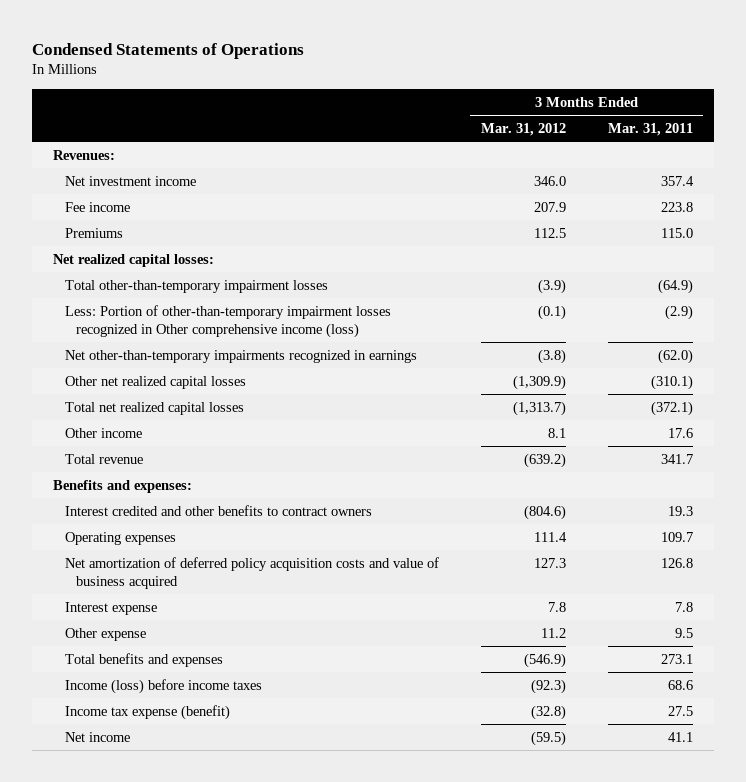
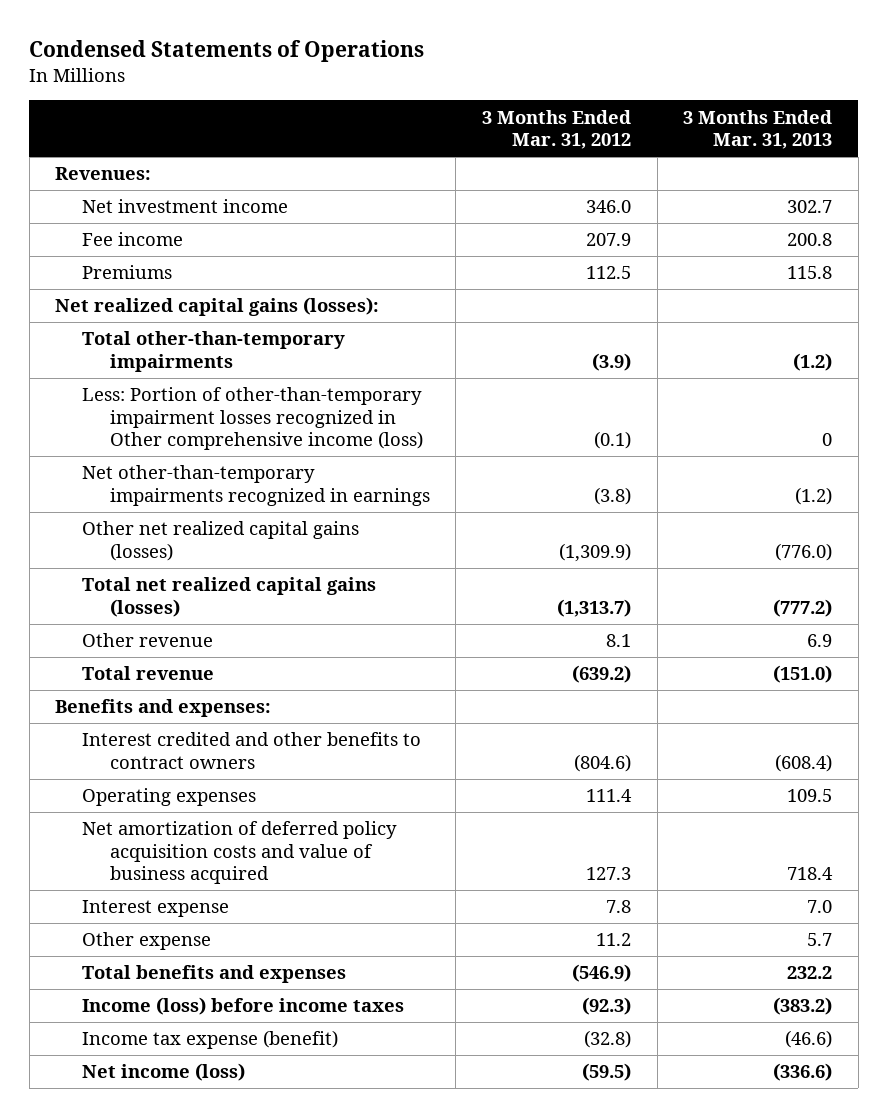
- | 3 Months Ended Mar. 31, 2012 | 3 Months Ended Mar. 31, 2011
+ | 3 Months Ended Mar. 31, 2012 | 3 Months Ended Mar. 31, 2013
- Net realized capital losses:
- Total other-than-temporary impairment losses | (3.9) | (64.9)
+ Net realized capital gains (losses):
+ Total other-than-temporary impairments | (3.9) | (1.2)
- Other net realized capital losses | (1,309.9) | (310.1)
- Total net realized capital losses | (1,313.7) | (372.1)
- Other income | 8.1 | 17.6
+ Other net realized capital gains (losses) | (1,309.9) | (776.0)
+ Total net realized capital gains (losses) | (1,313.7) | (777.2)
+ Other revenue | 8.1 | 6.9
- Net income | (59.5) | 41.1
+ Net income (loss) | (59.5) | (336.6)

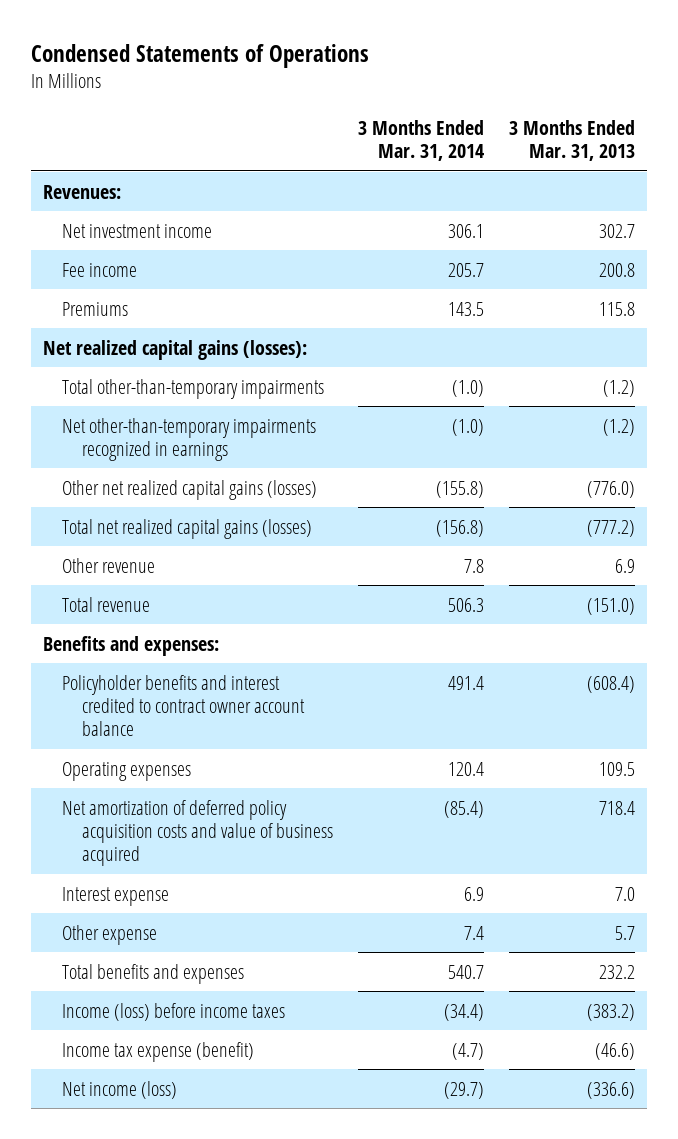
- | 3 Months Ended Mar. 31, 2012 | 3 Months Ended Mar. 31, 2013
+ | 3 Months Ended Mar. 31, 2014 | 3 Months Ended Mar. 31, 2013
- Less: Portion of other-than-temporary impairment losses recognized in Other comprehensive income (loss) | (0.1) | 0
- Interest credited and other benefits to contract owners | (804.6) | (608.4)
+ Policyholder benefits and interest credited to contract owner account balance | 491.4 | (608.4)

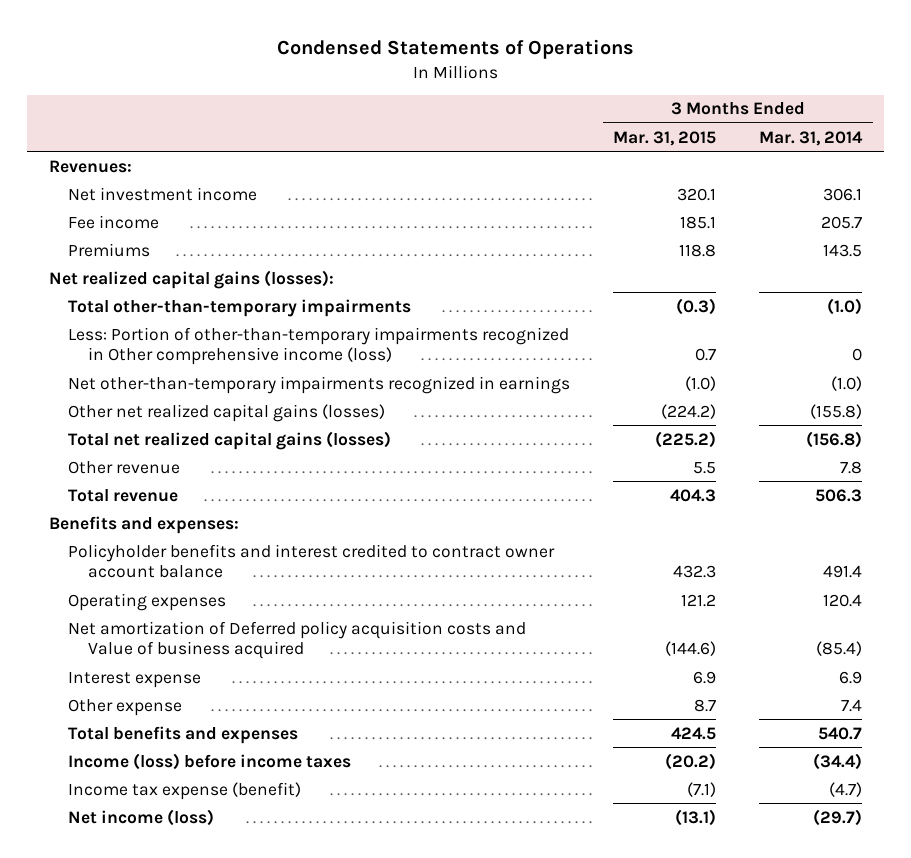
- | 3 Months Ended Mar. 31, 2014 | 3 Months Ended Mar. 31, 2013
+ | 3 Months Ended Mar. 31, 2015 | 3 Months Ended Mar. 31, 2014
+ Less: Portion of other-than-temporary impairments recognized in Other comprehensive income (loss) | 0.7 | 0
- Net amortization of deferred policy acquisition costs and value of business acquired | (85.4) | 718.4
+ Net amortization of Deferred policy acquisition costs and Value of business acquired | (144.6) | (85.4)

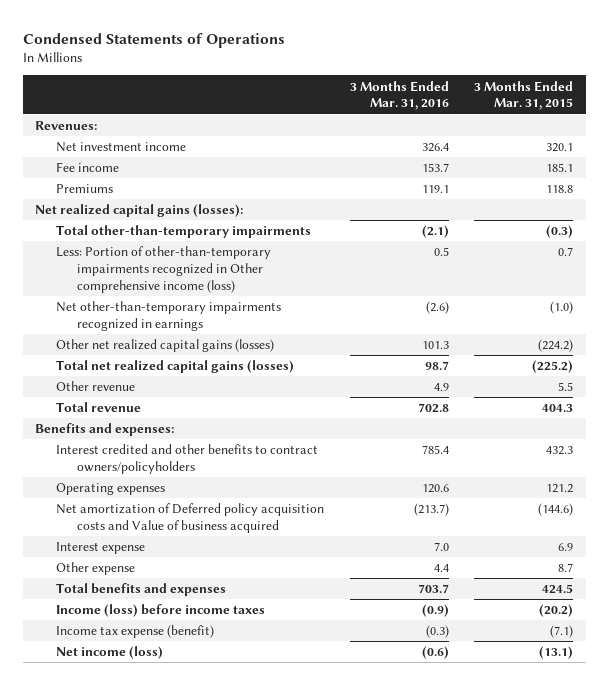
- | 3 Months Ended Mar. 31, 2015 | 3 Months Ended Mar. 31, 2014
+ | 3 Months Ended Mar. 31, 2016 | 3 Months Ended Mar. 31, 2015
- Policyholder benefits and interest credited to contract owner account balance | 432.3 | 491.4
+ Interest credited and other benefits to contract owners/policyholders | 785.4 | 432.3

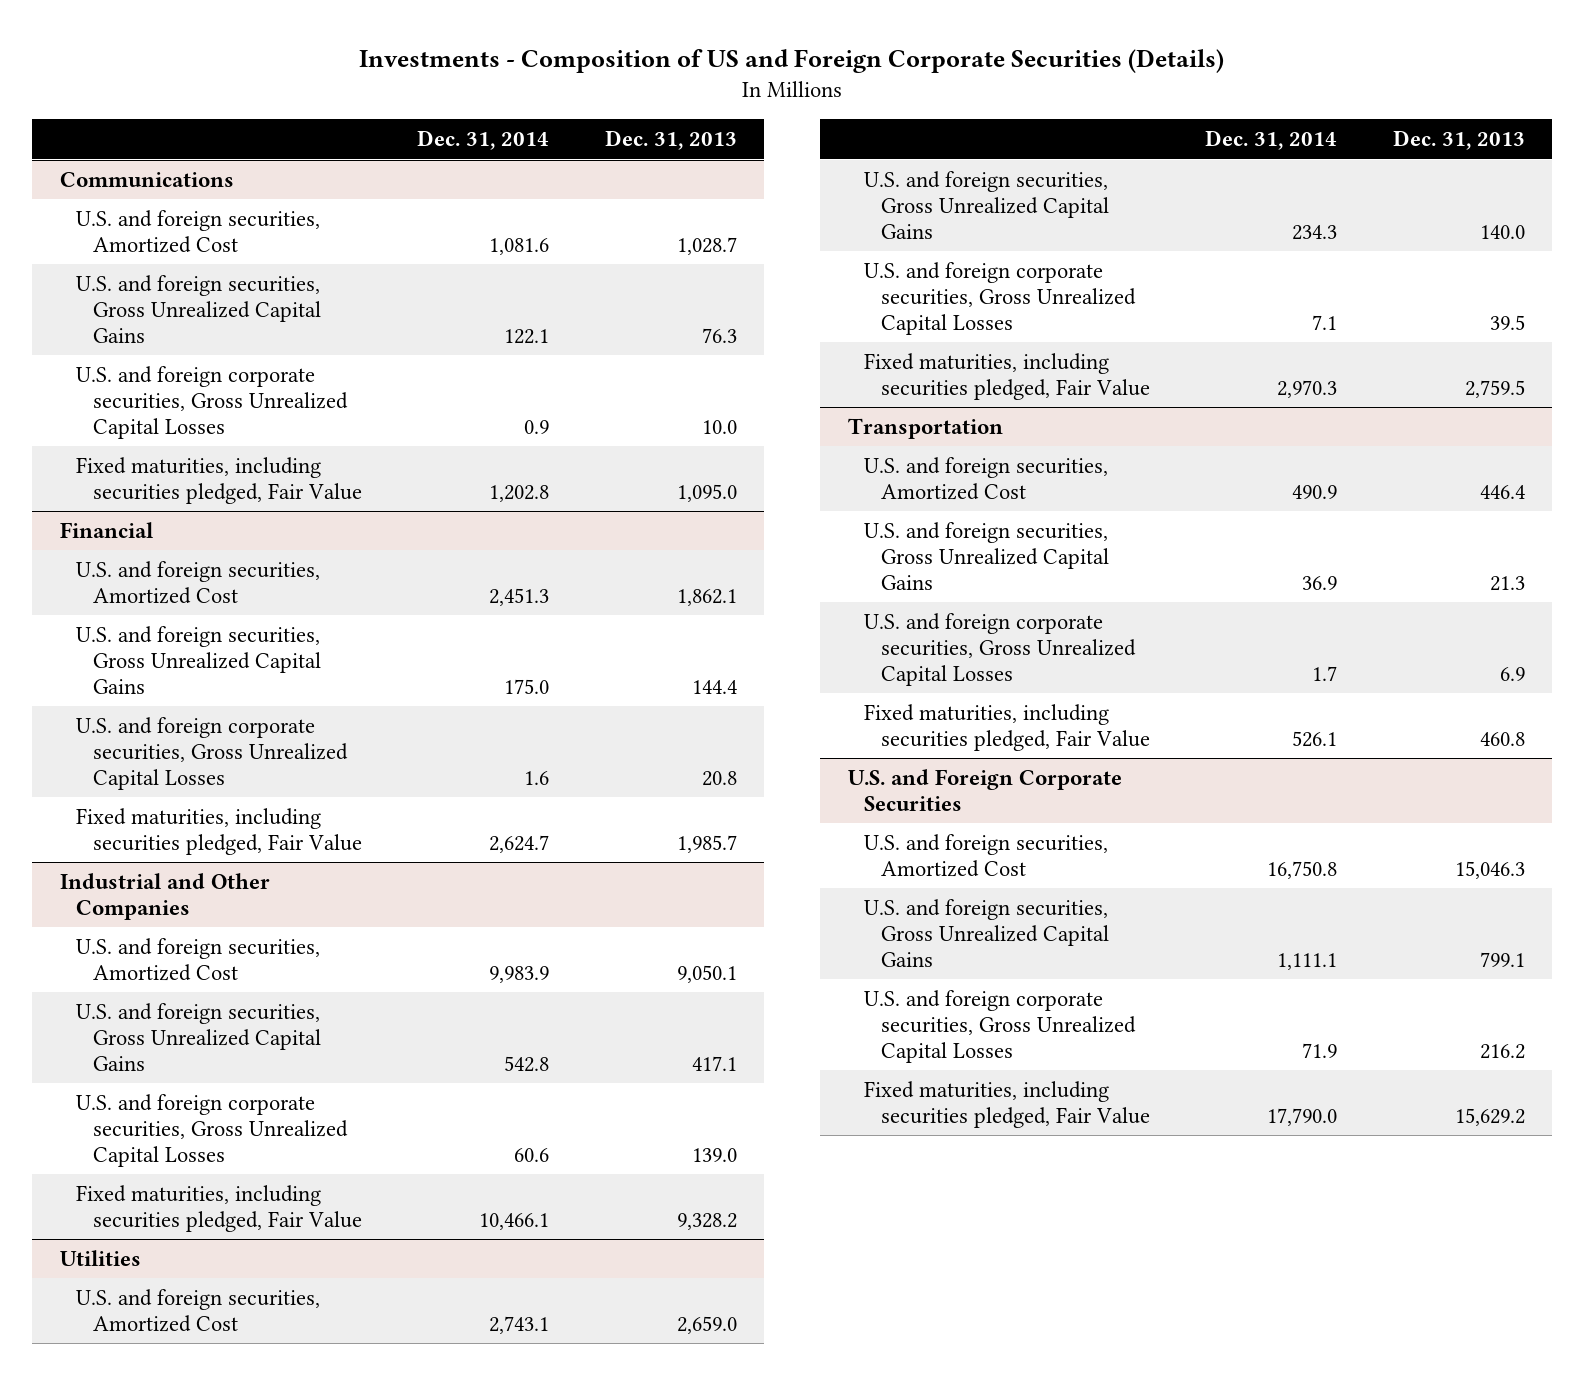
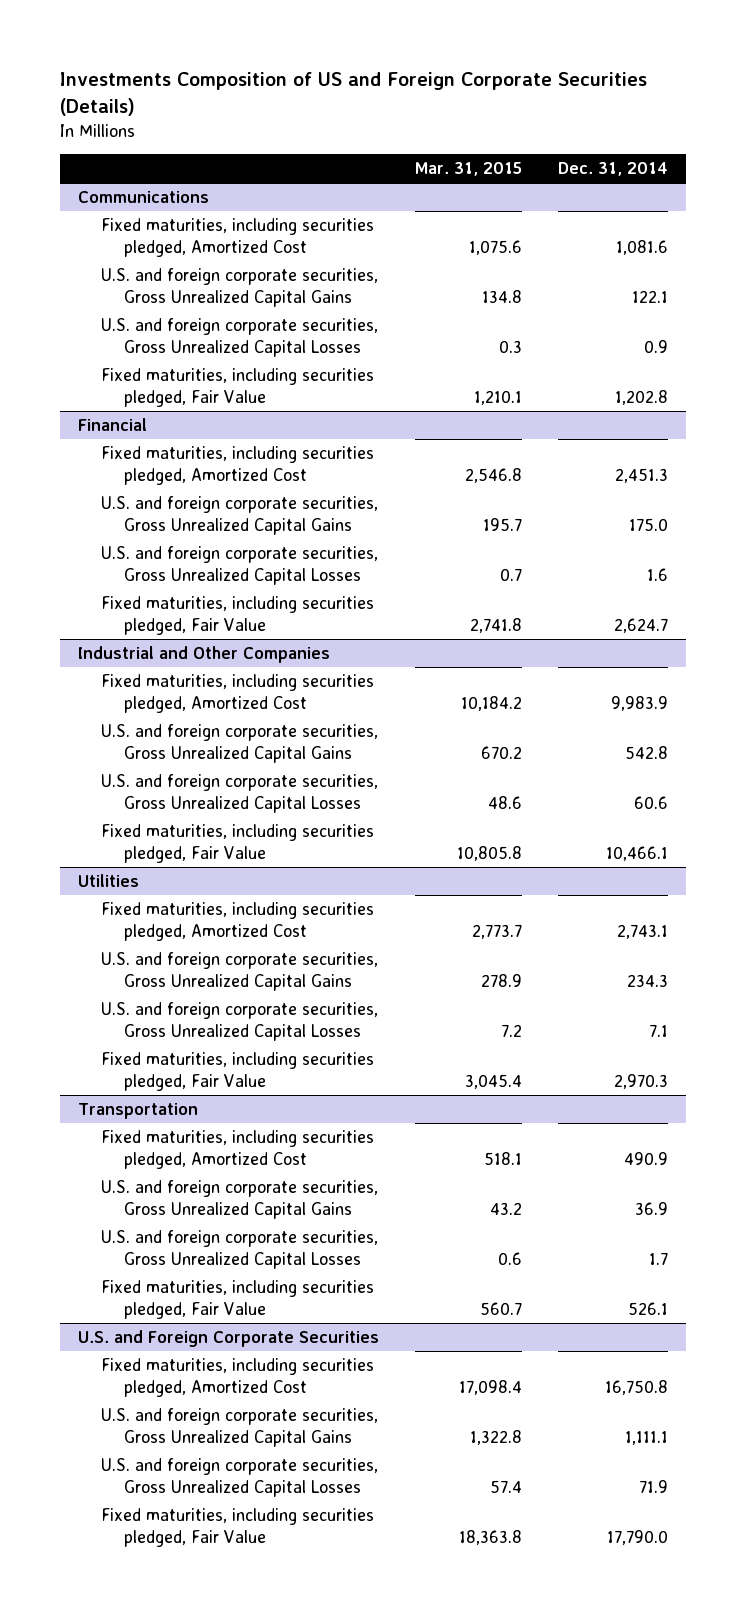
- Investments - Composition of US and Foreign Corporate Securities (Details)
+ Investments Composition of US and Foreign Corporate Securities (Details)
- | Dec. 31, 2014 | Dec. 31, 2013
+ | Mar. 31, 2015 | Dec. 31, 2014
@ Communications
- U.S. and foreign securities, Amortized Cost | 1,081.6 | 1,028.7
- U.S. and foreign securities, Gross Unrealized Capital Gains | 122.1 | 76.3
+ Fixed maturities, including securities pledged, Amortized Cost | 1,075.6 | 1,081.6
+ U.S. and foreign corporate securities, Gross Unrealized Capital Gains | 134.8 | 122.1
@ Financial
- U.S. and foreign securities, Amortized Cost | 2,451.3 | 1,862.1
- U.S. and foreign securities, Gross Unrealized Capital Gains | 175.0 | 144.4
+ Fixed maturities, including securities pledged, Amortized Cost | 2,546.8 | 2,451.3
+ U.S. and foreign corporate securities, Gross Unrealized Capital Gains | 195.7 | 175.0
@ Industrial and Other Companies
- U.S. and foreign securities, Amortized Cost | 9,983.9 | 9,050.1
- U.S. and foreign securities, Gross Unrealized Capital Gains | 542.8 | 417.1
+ Fixed maturities, including securities pledged, Amortized Cost | 10,184.2 | 9,983.9
+ U.S. and foreign corporate securities, Gross Unrealized Capital Gains | 670.2 | 542.8
@ Utilities
- U.S. and foreign securities, Amortized Cost | 2,743.1 | 2,659.0
- U.S. and foreign securities, Gross Unrealized Capital Gains | 234.3 | 140.0
+ Fixed maturities, including securities pledged, Amortized Cost | 2,773.7 | 2,743.1
+ U.S. and foreign corporate securities, Gross Unrealized Capital Gains | 278.9 | 234.3
@ Transportation
- U.S. and foreign securities, Amortized Cost | 490.9 | 446.4
- U.S. and foreign securities, Gross Unrealized Capital Gains | 36.9 | 21.3
+ Fixed maturities, including securities pledged, Amortized Cost | 518.1 | 490.9
+ U.S. and foreign corporate securities, Gross Unrealized Capital Gains | 43.2 | 36.9
@ U.S. and Foreign Corporate Securities
- U.S. and foreign securities, Amortized Cost | 16,750.8 | 15,046.3
- U.S. and foreign securities, Gross Unrealized Capital Gains | 1,111.1 | 799.1
+ Fixed maturities, including securities pledged, Amortized Cost | 17,098.4 | 16,750.8
+ U.S. and foreign corporate securities, Gross Unrealized Capital Gains | 1,322.8 | 1,111.1

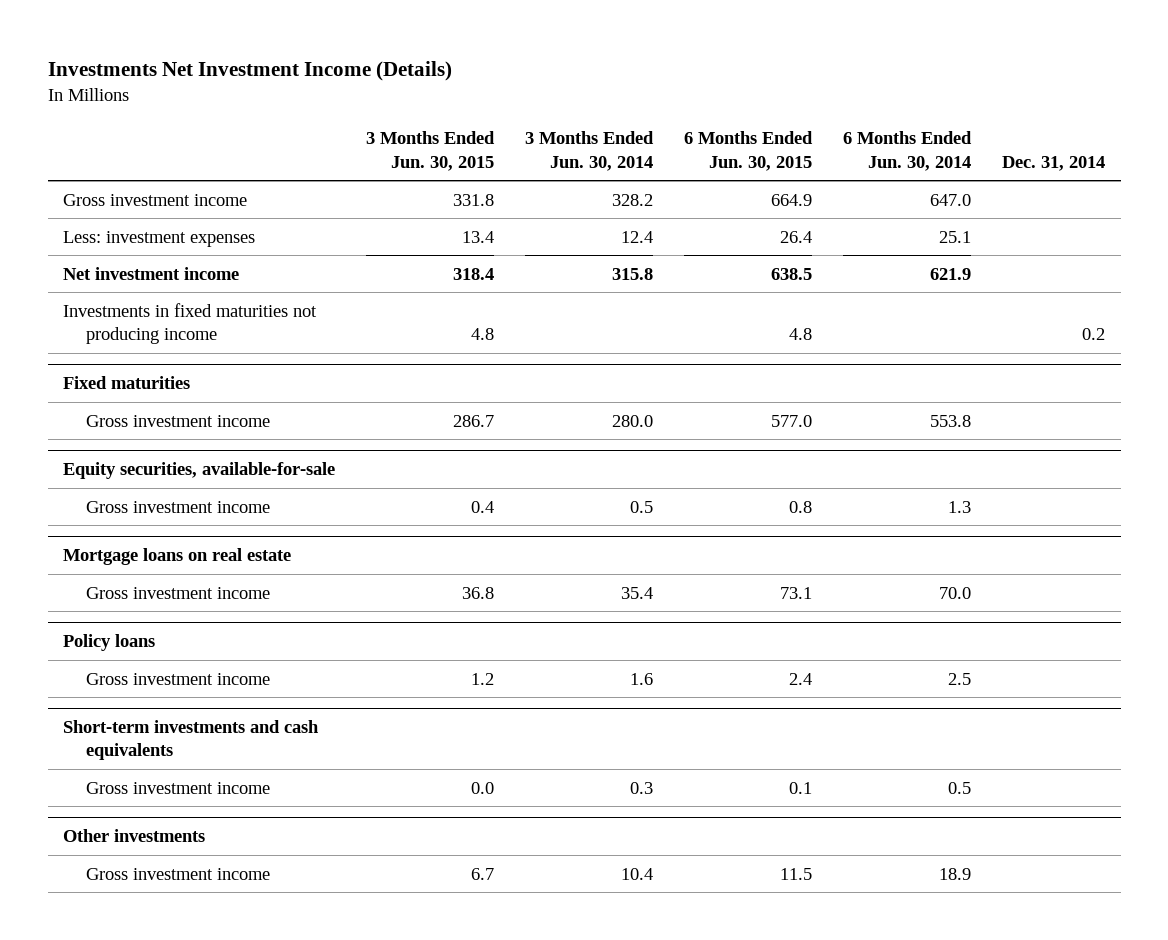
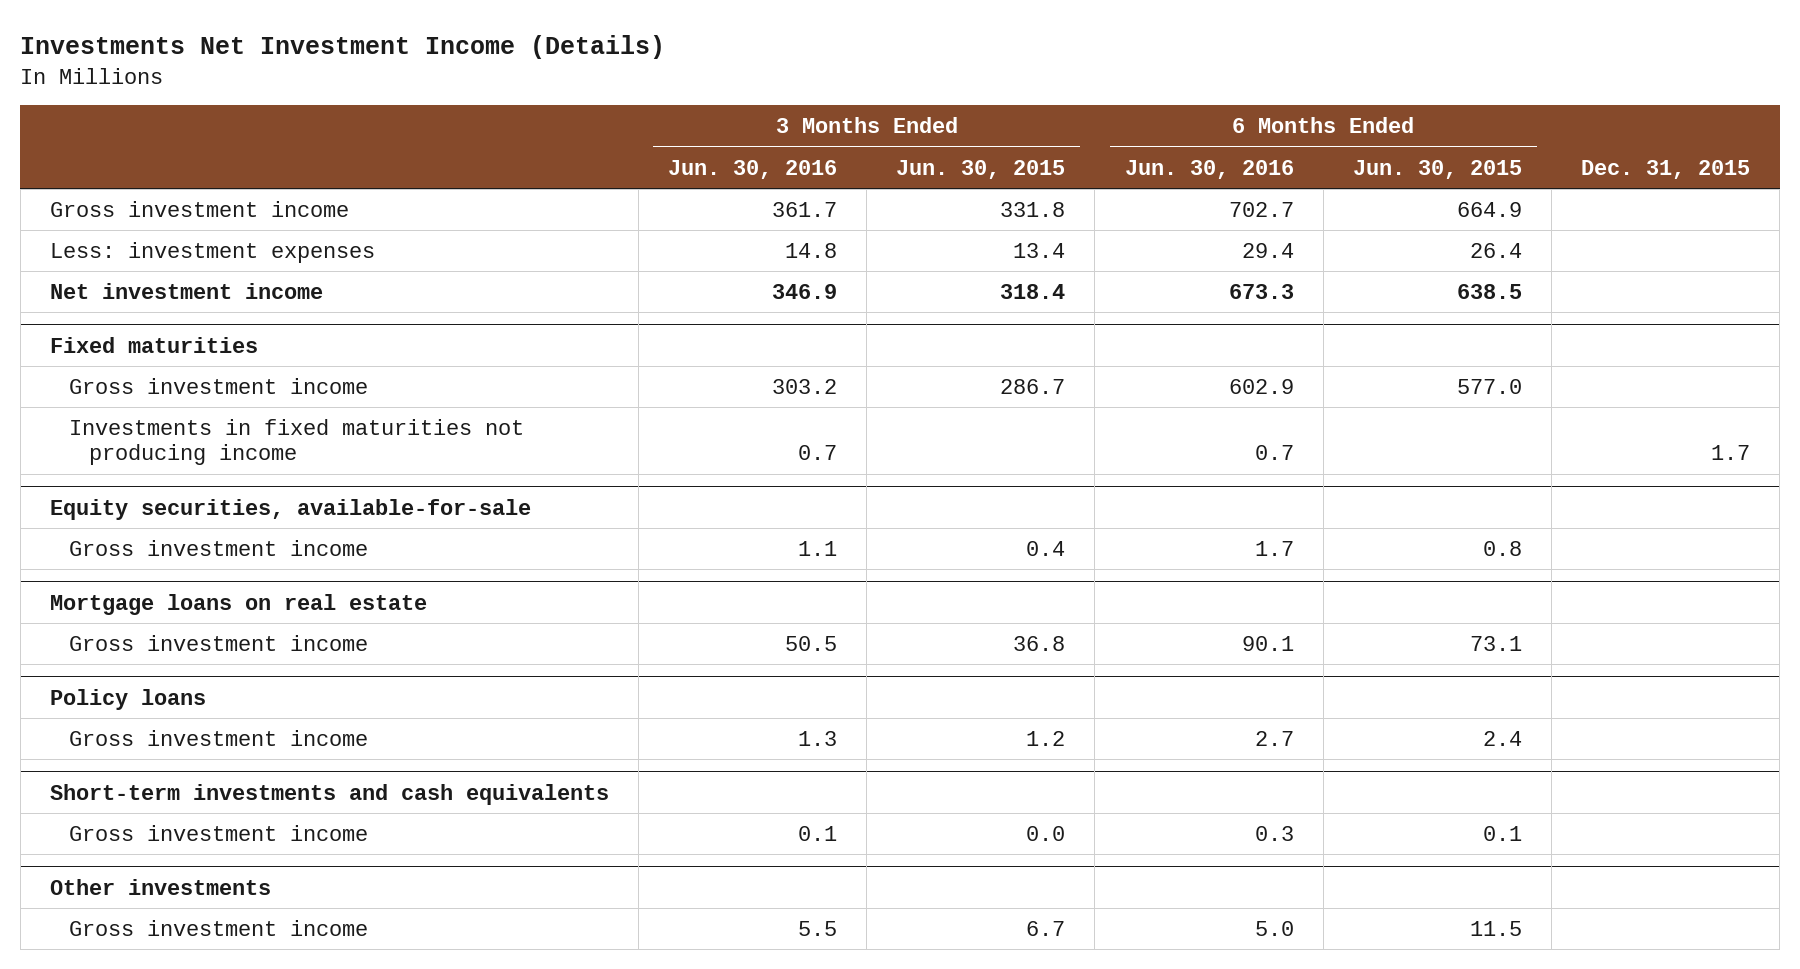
- | 3 Months Ended Jun. 30, 2015 | 3 Months Ended Jun. 30, 2014 | 6 Months Ended Jun. 30, 2015 | 6 Months Ended Jun. 30, 2014 | Dec. 31, 2014
+ | 3 Months Ended Jun. 30, 2016 | 3 Months Ended Jun. 30, 2015 | 6 Months Ended Jun. 30, 2016 | 6 Months Ended Jun. 30, 2015 | Dec. 31, 2015
- Investments in fixed maturities not producing income | 4.8 | | 4.8 | | 0.2
@ Fixed maturities
+ Investments in fixed maturities not producing income | 0.7 | | 0.7 | | 1.7

